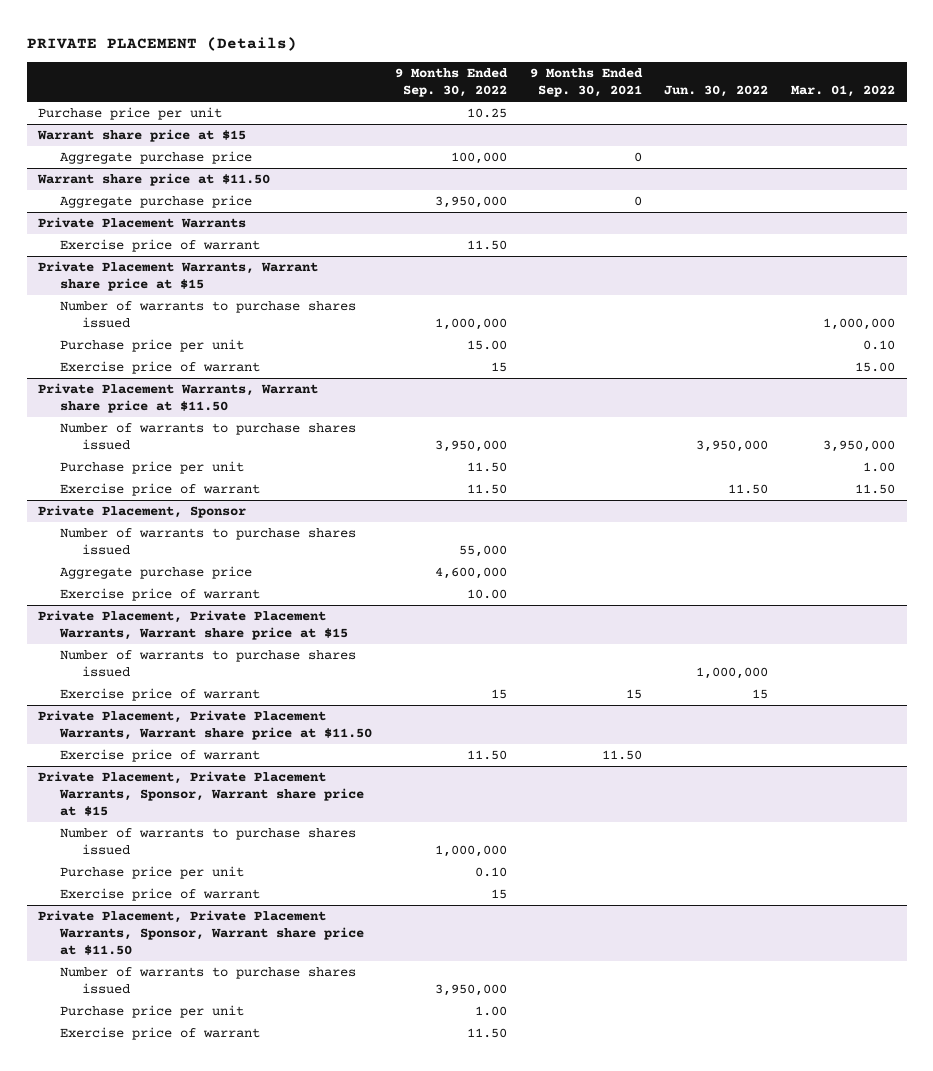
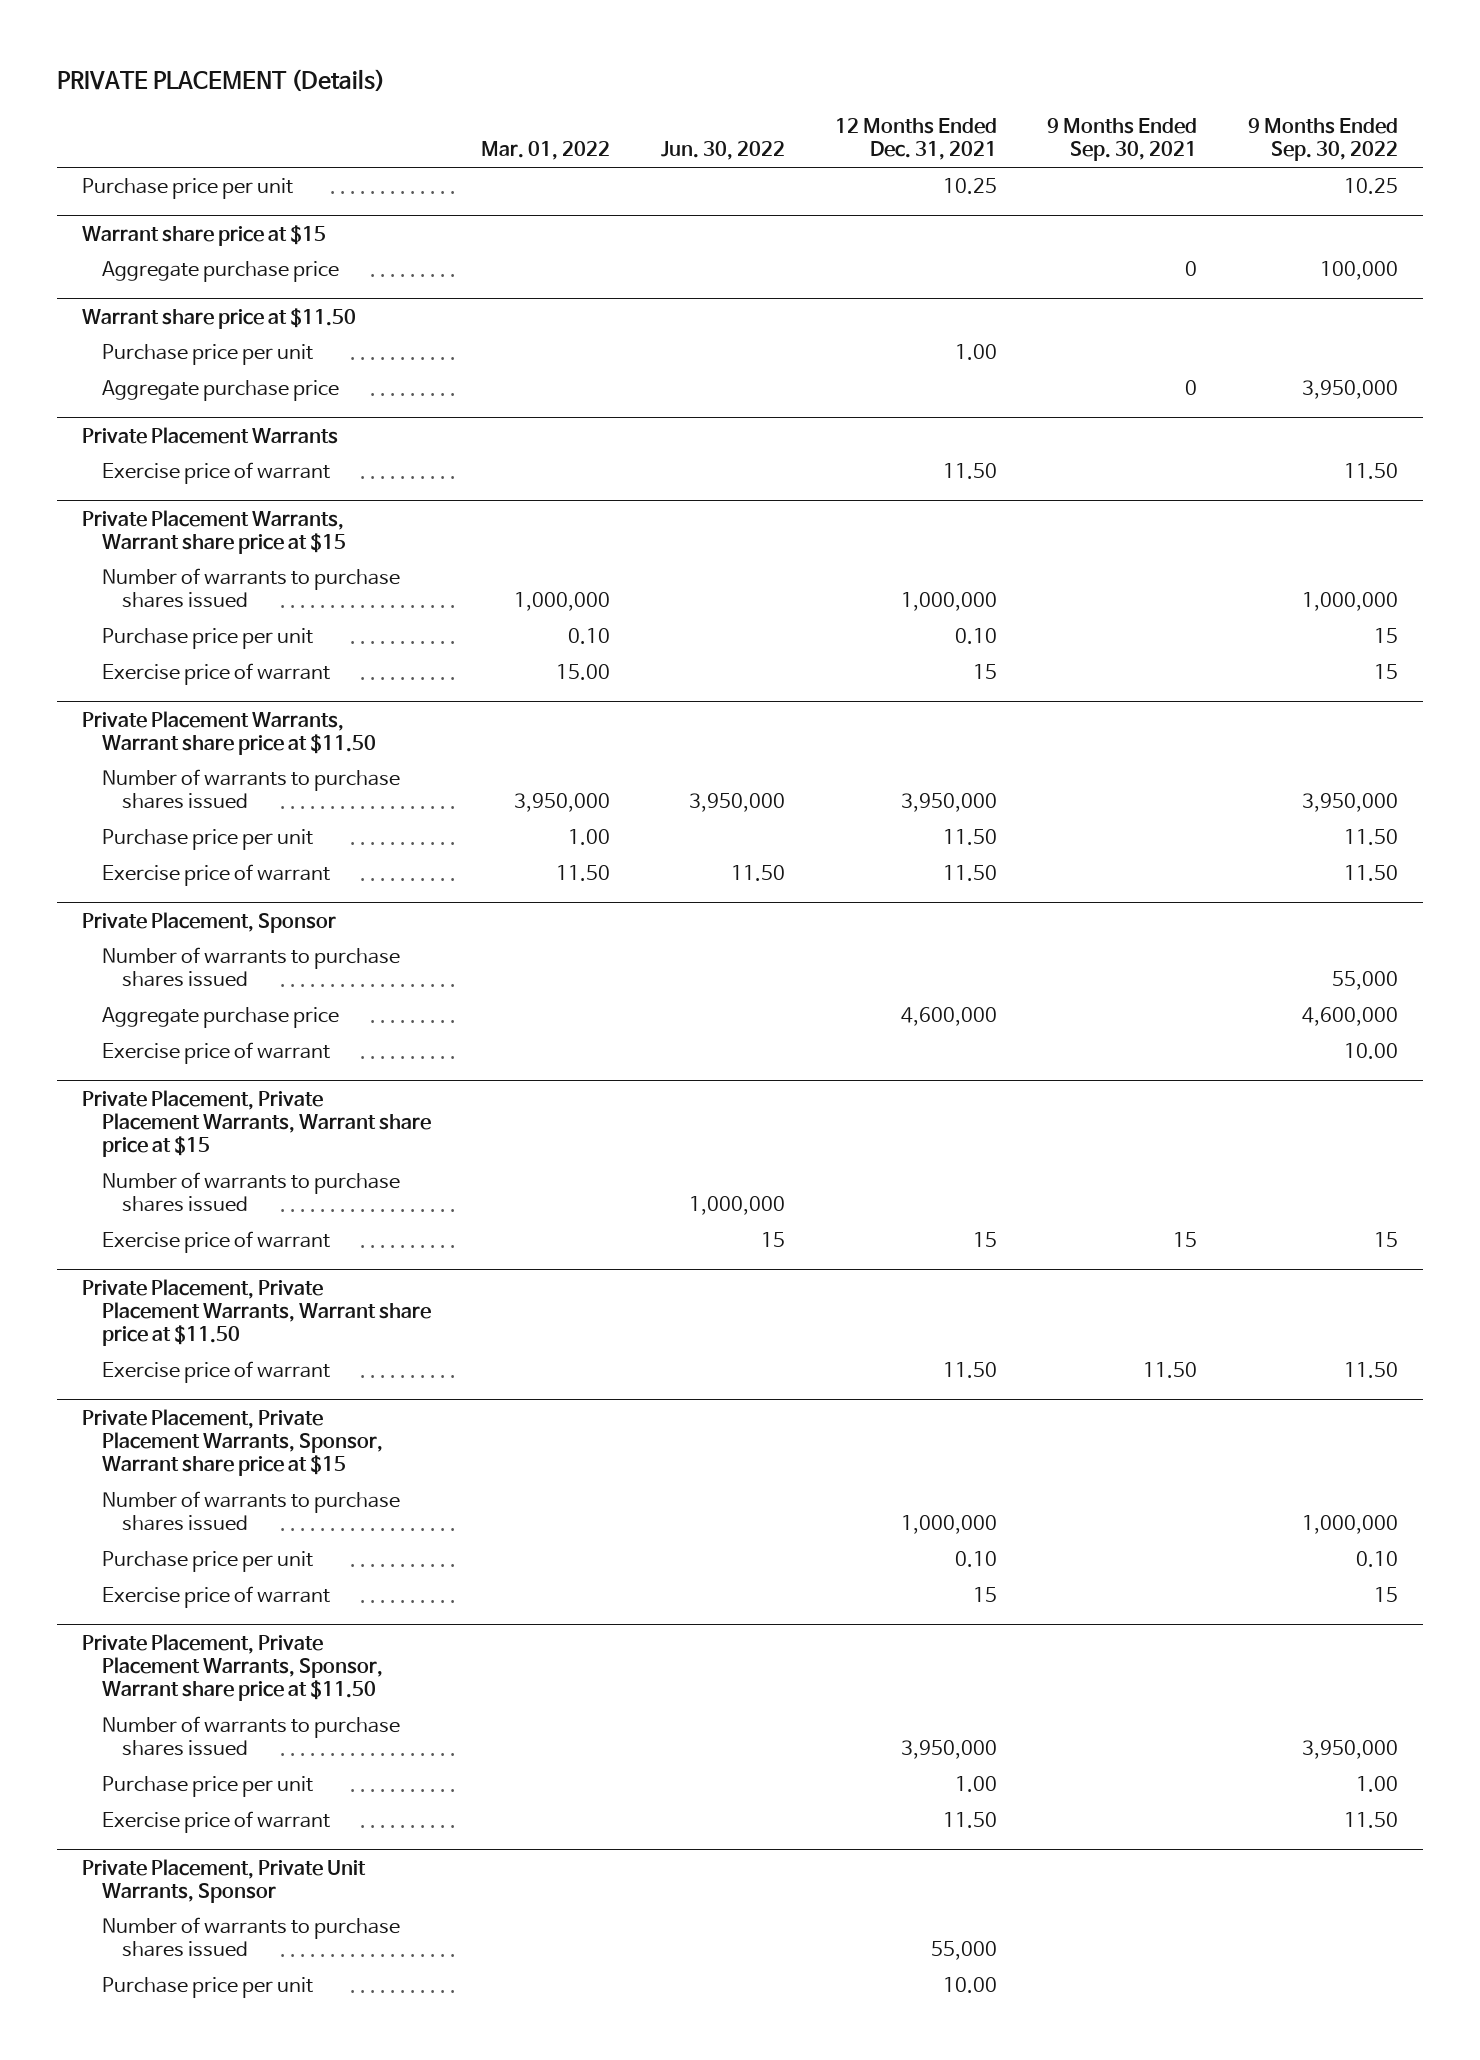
- | 9 Months Ended Sep. 30, 2022 | 9 Months Ended Sep. 30, 2021 | Jun. 30, 2022 | Mar. 01, 2022
+ | Mar. 01, 2022 | Jun. 30, 2022 | 12 Months Ended Dec. 31, 2021 | 9 Months Ended Sep. 30, 2021 | 9 Months Ended Sep. 30, 2022
@ Warrant share price at $11.50
+ Purchase price per unit | | | 1.00 | |
@ Private Placement Warrants, Warrant share price at $15
- Purchase price per unit | 15.00 | | | 0.10
+ Purchase price per unit | 0.10 | | 0.10 | | 15
+ Private Placement, Private Unit Warrants, Sponsor
+ Number of warrants to purchase shares issued | | | 55,000 | |
+ Purchase price per unit | | | 10.00 | |

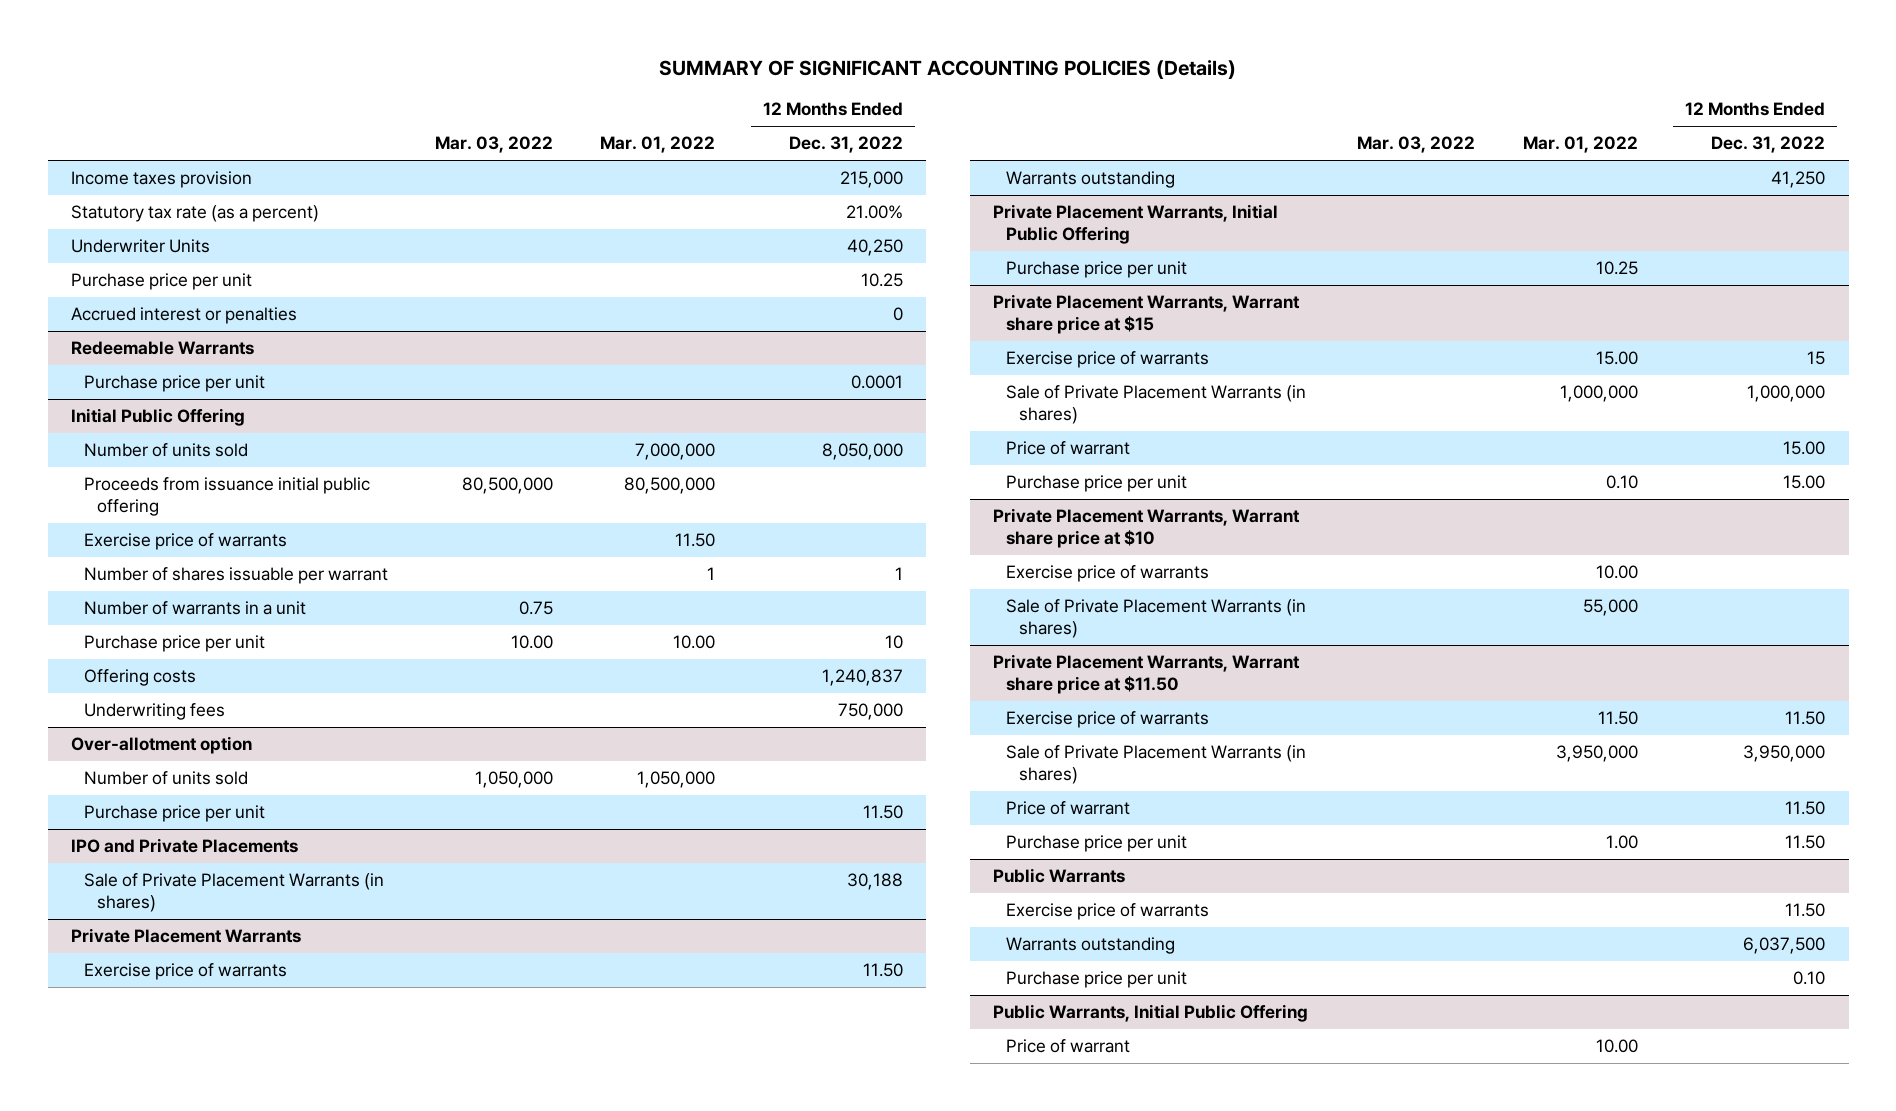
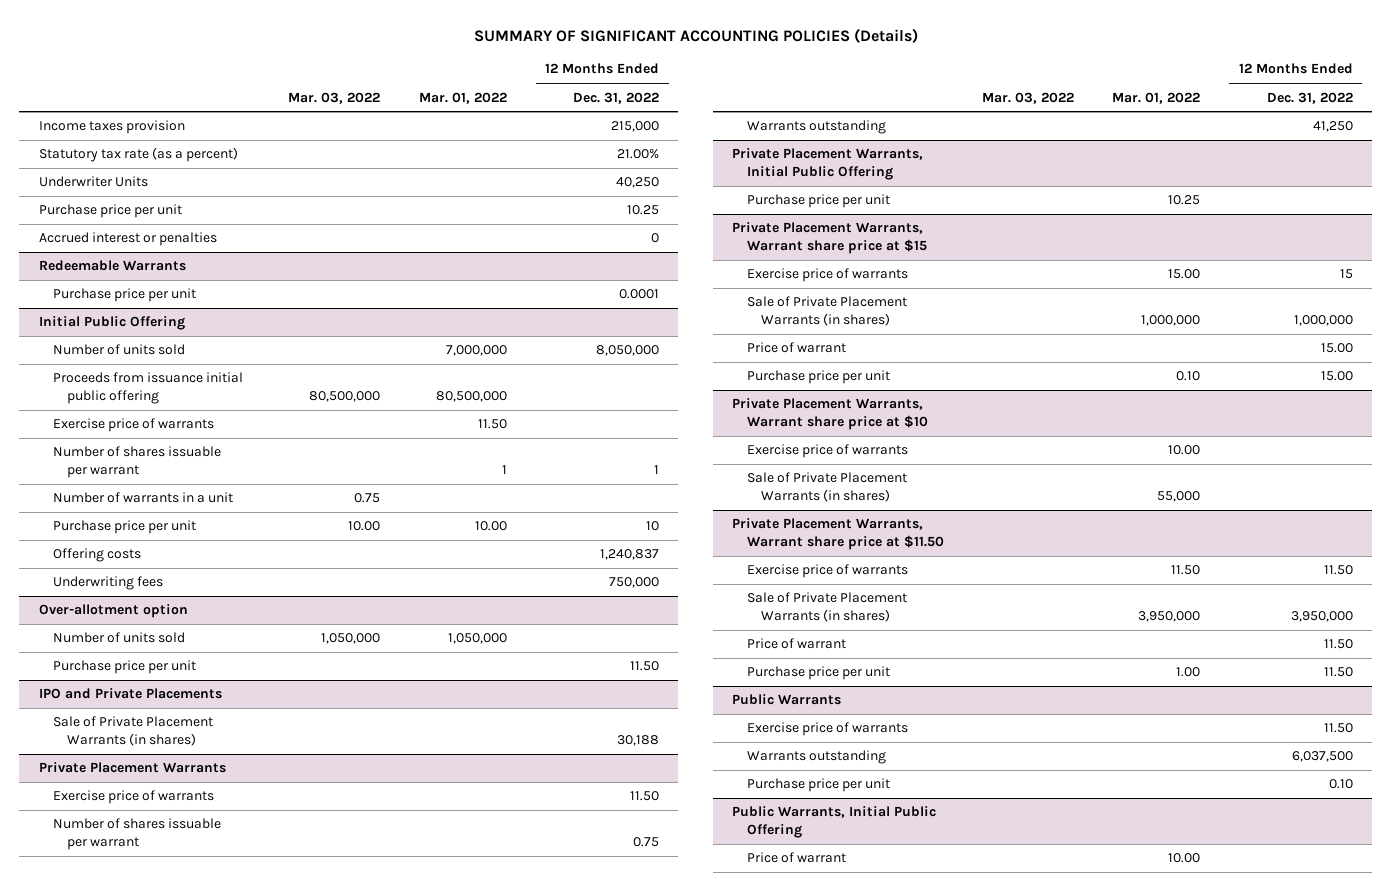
@ Private Placement Warrants
+ Number of shares issuable per warrant | | | 0.75

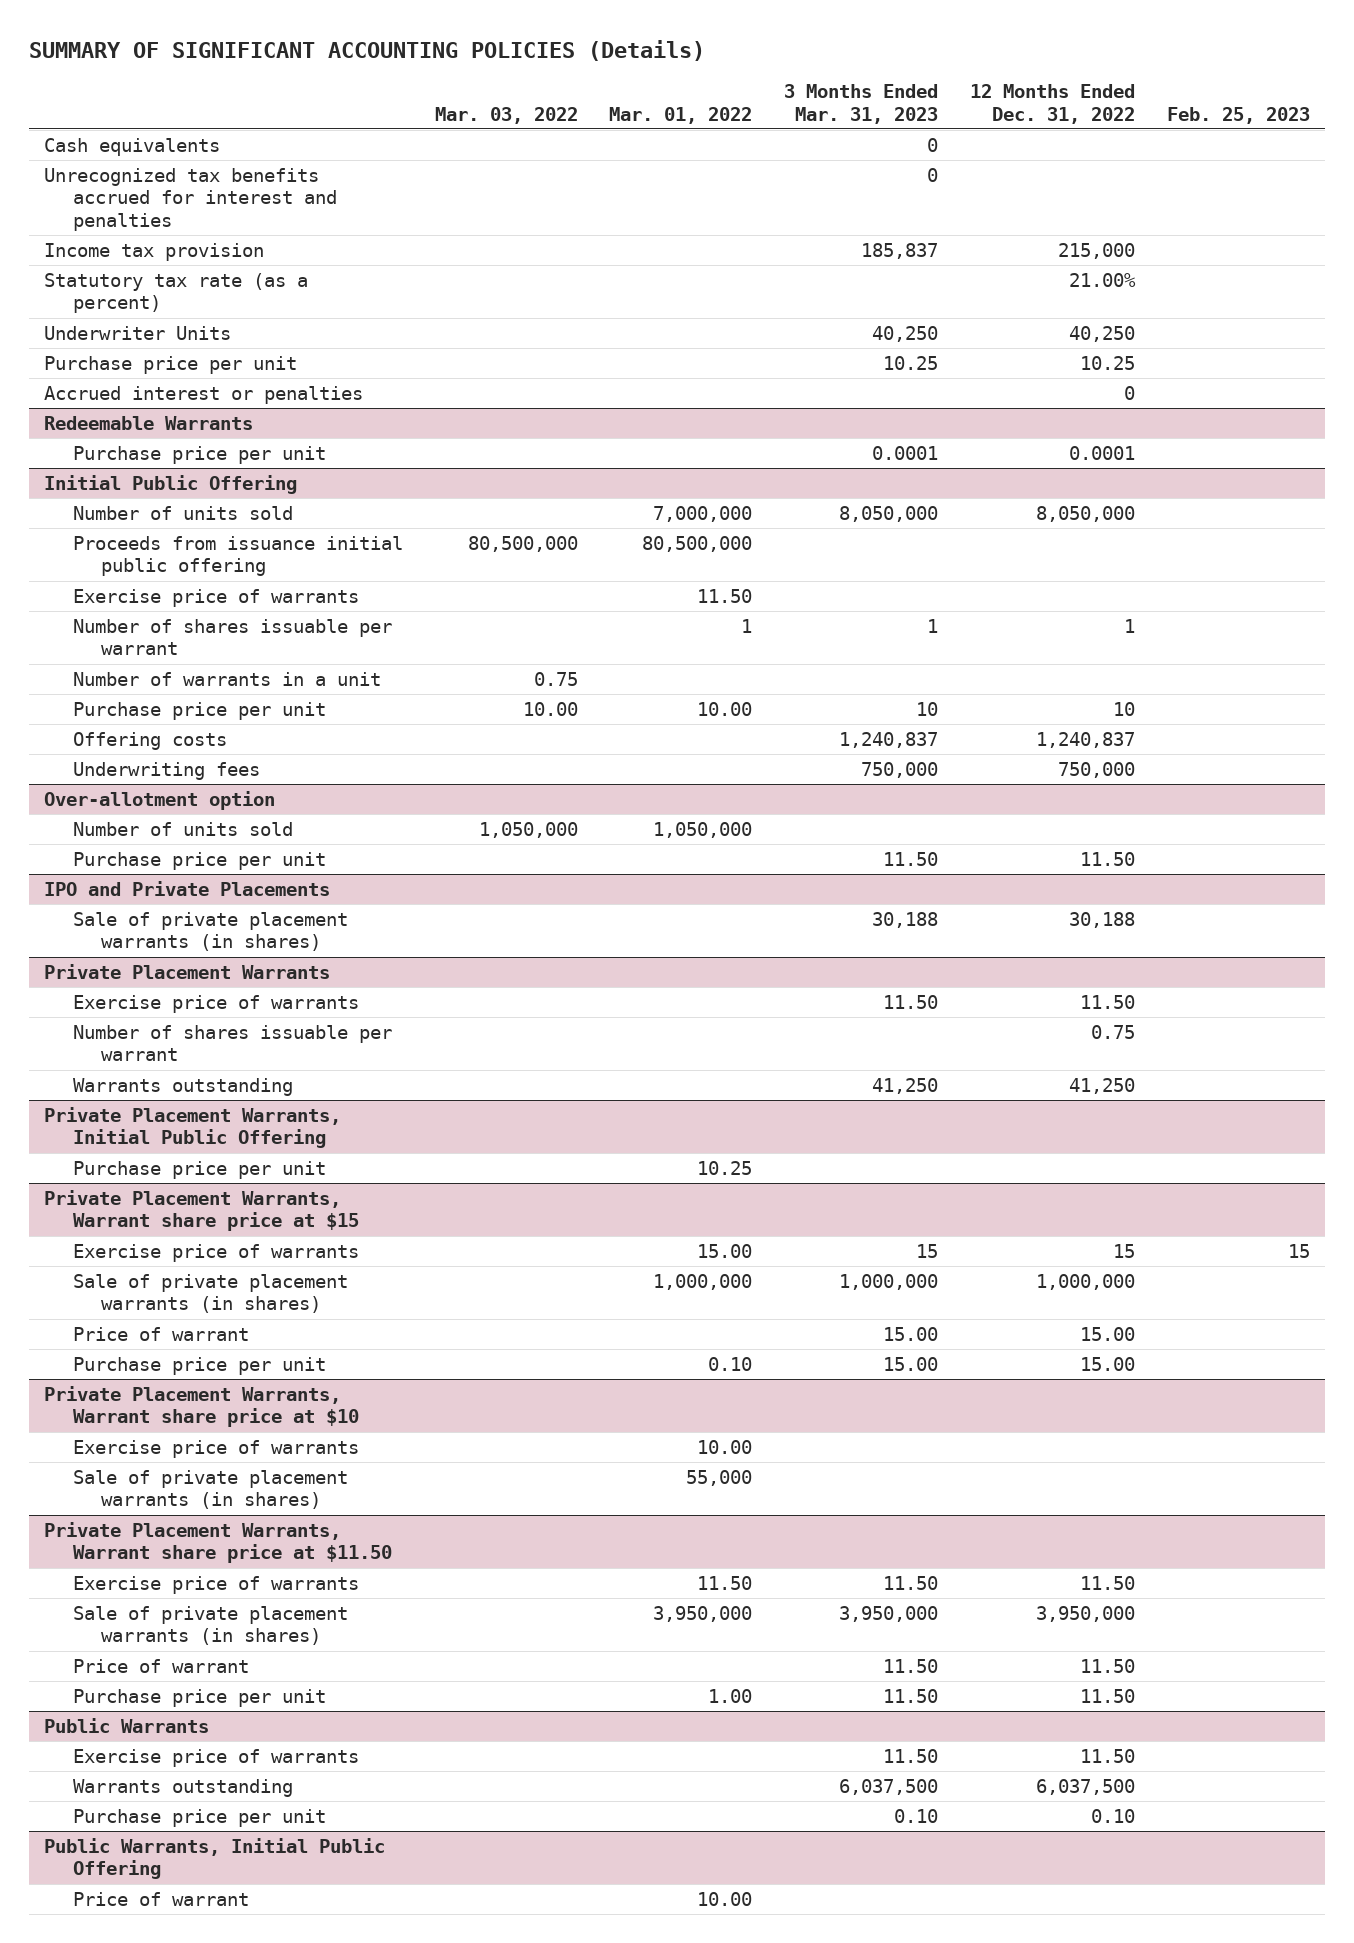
- | Mar. 03, 2022 | Mar. 01, 2022 | 12 Months Ended Dec. 31, 2022
+ | Mar. 03, 2022 | Mar. 01, 2022 | 3 Months Ended Mar. 31, 2023 | 12 Months Ended Dec. 31, 2022 | Feb. 25, 2023
- Income taxes provision | | | 215,000
+ Cash equivalents | | | 0 | |
+ Unrecognized tax benefits accrued for interest and penalties | | | 0 | |
+ Income tax provision | | | 185,837 | 215,000 |
@ IPO and Private Placements
- Sale of Private Placement Warrants (in shares) | | | 30,188
+ Sale of private placement warrants (in shares) | | | 30,188 | 30,188 |
@ Private Placement Warrants, Warrant share price at $15
- Sale of Private Placement Warrants (in shares) | | 1,000,000 | 1,000,000
+ Sale of private placement warrants (in shares) | | 1,000,000 | 1,000,000 | 1,000,000 |
@ Private Placement Warrants, Warrant share price at $10
- Sale of Private Placement Warrants (in shares) | | 55,000 |
+ Sale of private placement warrants (in shares) | | 55,000 | | |
@ Private Placement Warrants, Warrant share price at $11.50
- Sale of Private Placement Warrants (in shares) | | 3,950,000 | 3,950,000
+ Sale of private placement warrants (in shares) | | 3,950,000 | 3,950,000 | 3,950,000 |

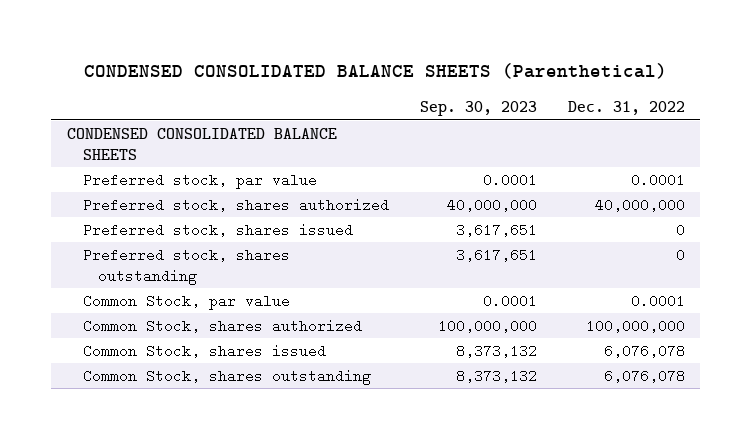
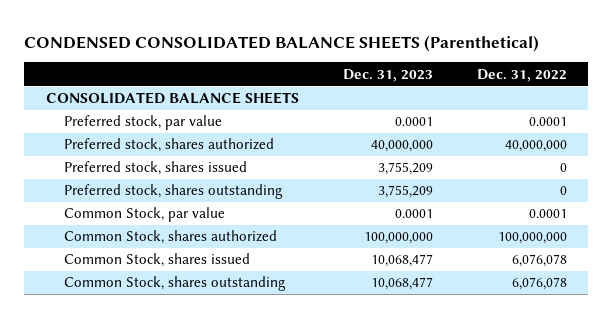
- | Sep. 30, 2023 | Dec. 31, 2022
+ | Dec. 31, 2023 | Dec. 31, 2022
- CONDENSED CONSOLIDATED BALANCE SHEETS
+ CONSOLIDATED BALANCE SHEETS

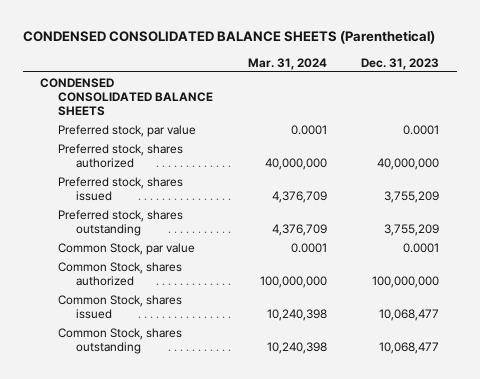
- | Dec. 31, 2023 | Dec. 31, 2022
+ | Mar. 31, 2024 | Dec. 31, 2023
- CONSOLIDATED BALANCE SHEETS
+ CONDENSED CONSOLIDATED BALANCE SHEETS

